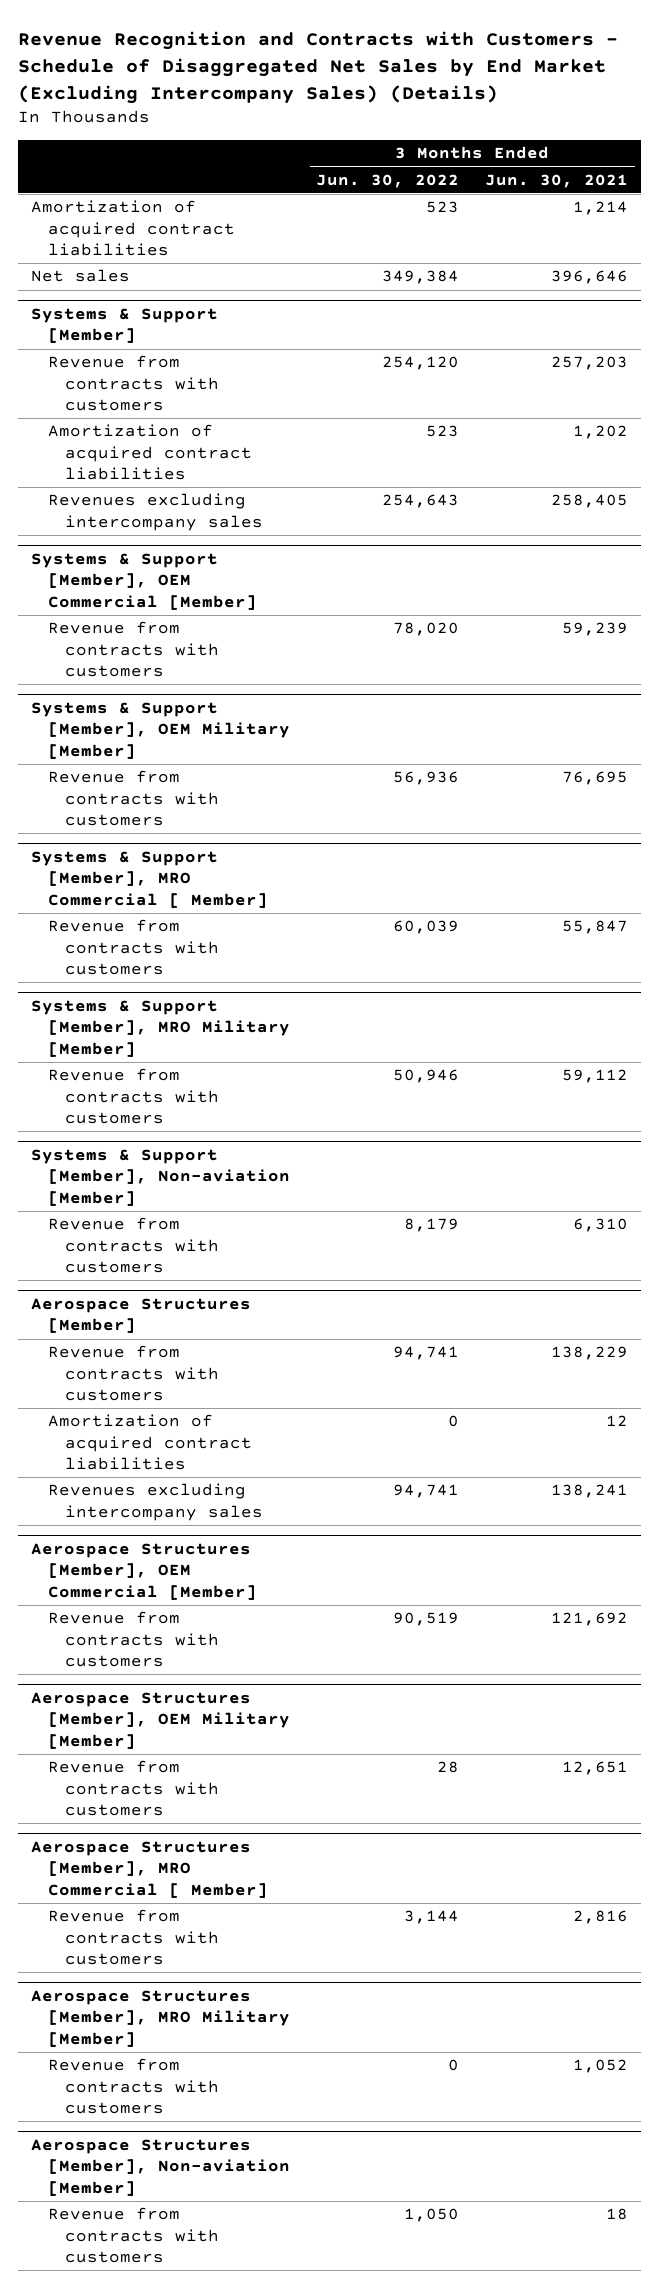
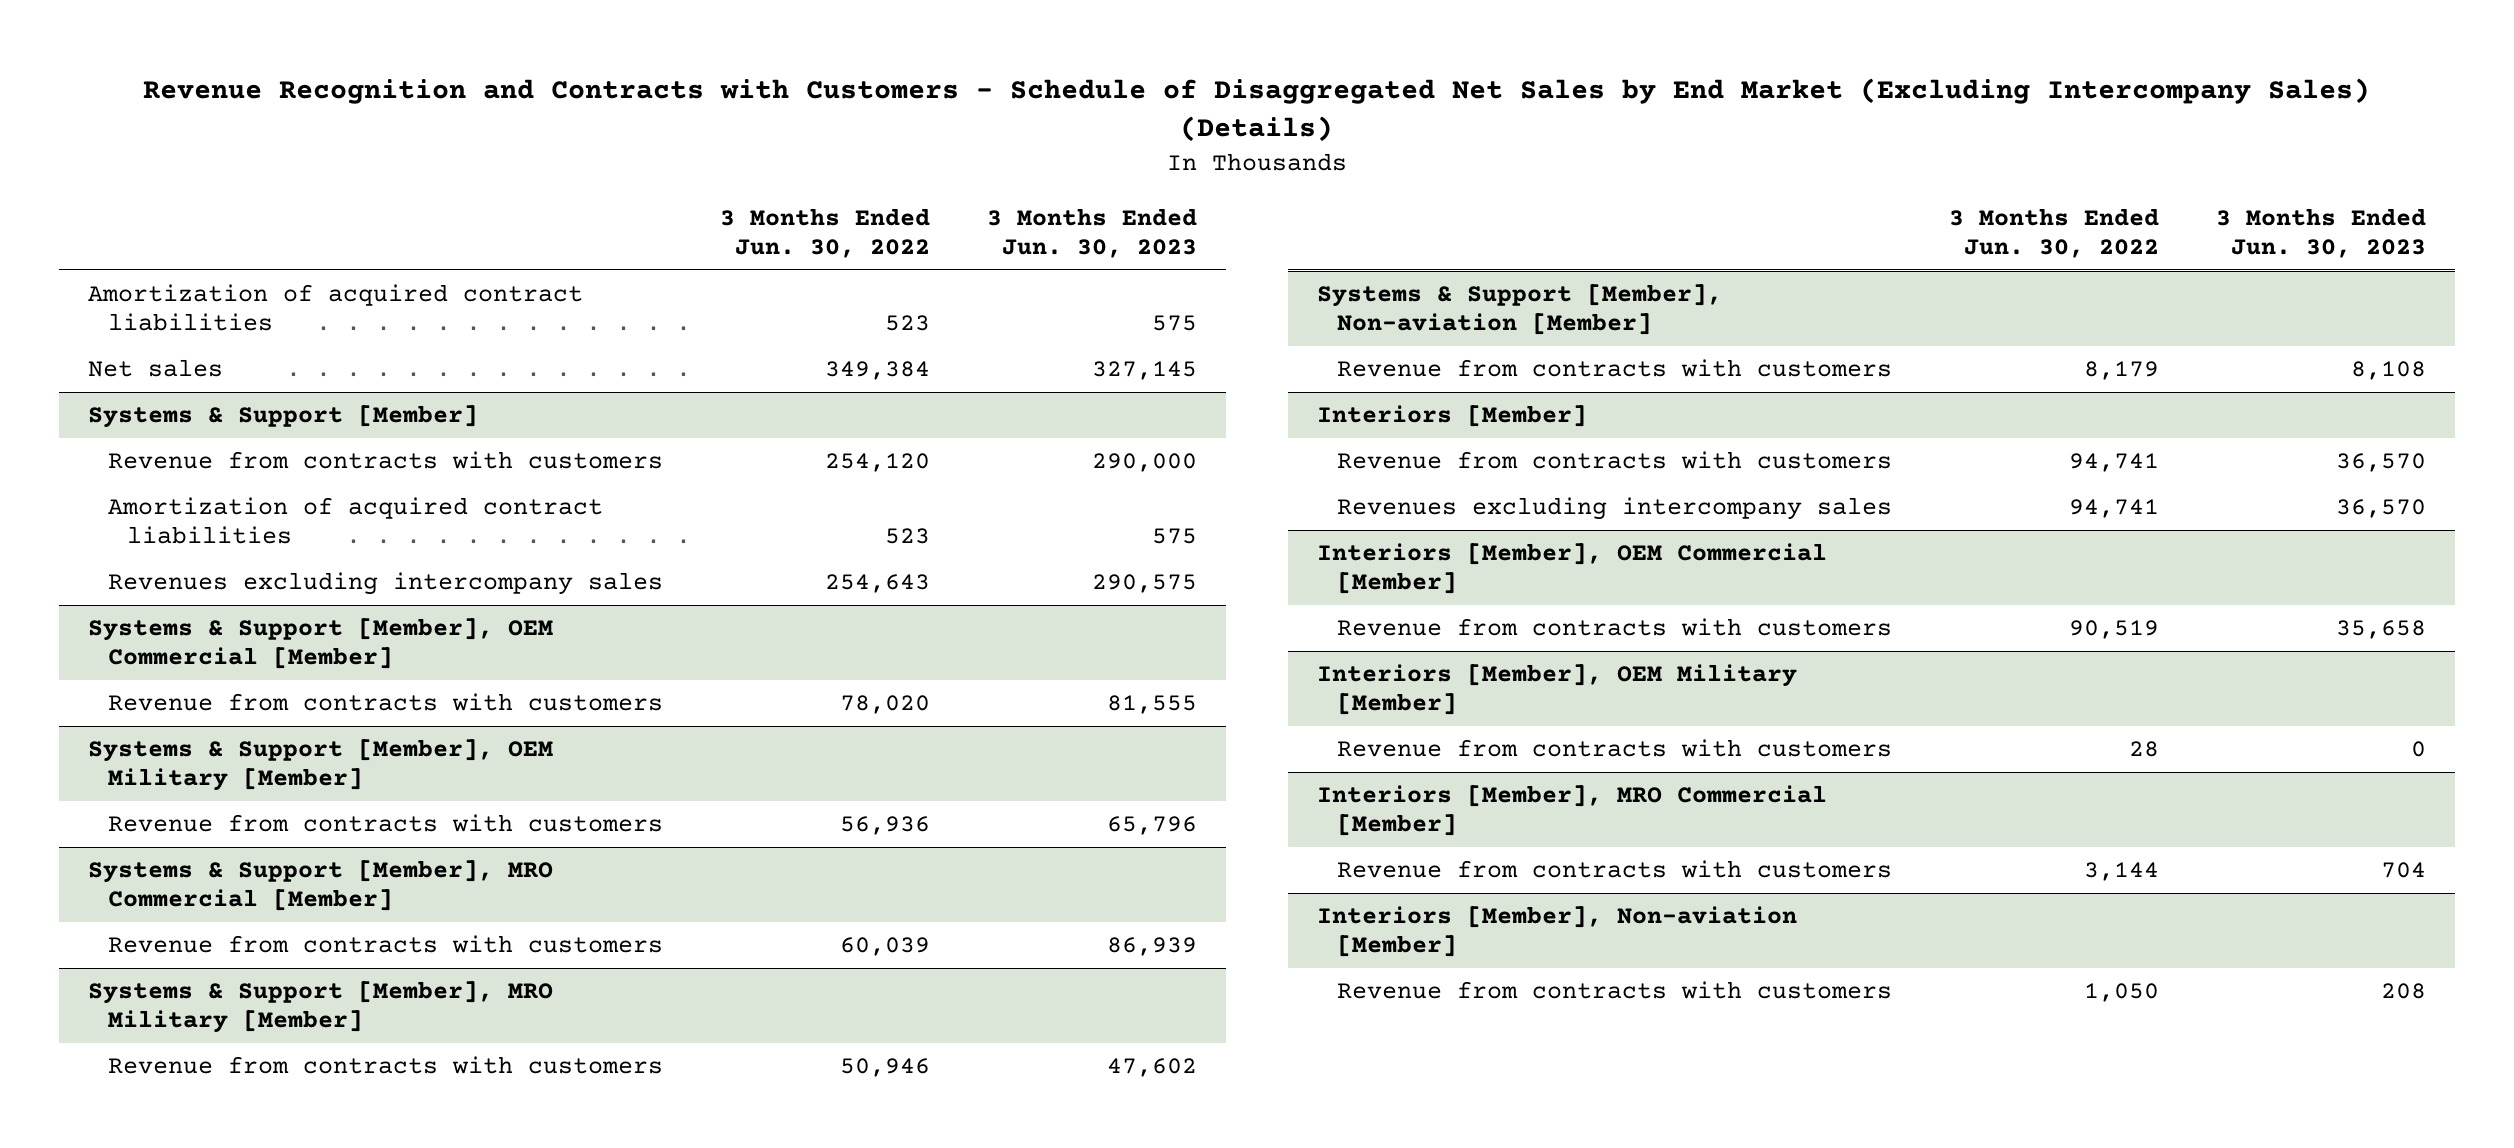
- | 3 Months Ended Jun. 30, 2022 | 3 Months Ended Jun. 30, 2021
+ | 3 Months Ended Jun. 30, 2022 | 3 Months Ended Jun. 30, 2023
- Systems & Support [Member], MRO Commercial [ Member]
+ Systems & Support [Member], MRO Commercial [Member]
- Aerospace Structures [Member]
+ Interiors [Member]
- Amortization of acquired contract liabilities | 0 | 12
- Aerospace Structures [Member], OEM Commercial [Member]
+ Interiors [Member], OEM Commercial [Member]
- Aerospace Structures [Member], OEM Military [Member]
+ Interiors [Member], OEM Military [Member]
- Aerospace Structures [Member], MRO Commercial [ Member]
+ Interiors [Member], MRO Commercial [Member]
- Aerospace Structures [Member], MRO Military [Member]
- Revenue from contracts with customers | 0 | 1,052
- Aerospace Structures [Member], Non-aviation [Member]
+ Interiors [Member], Non-aviation [Member]

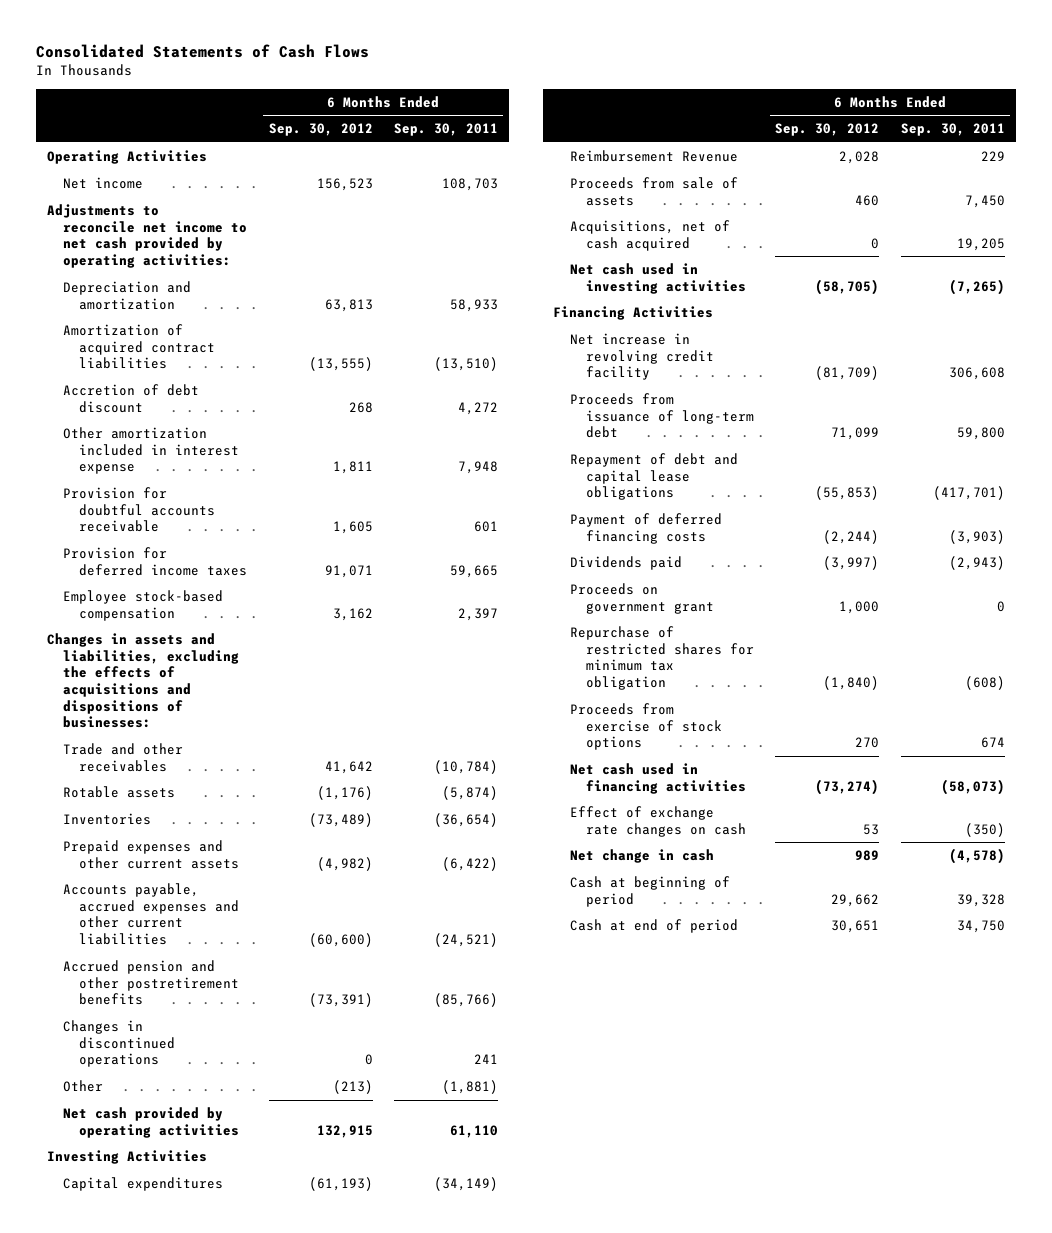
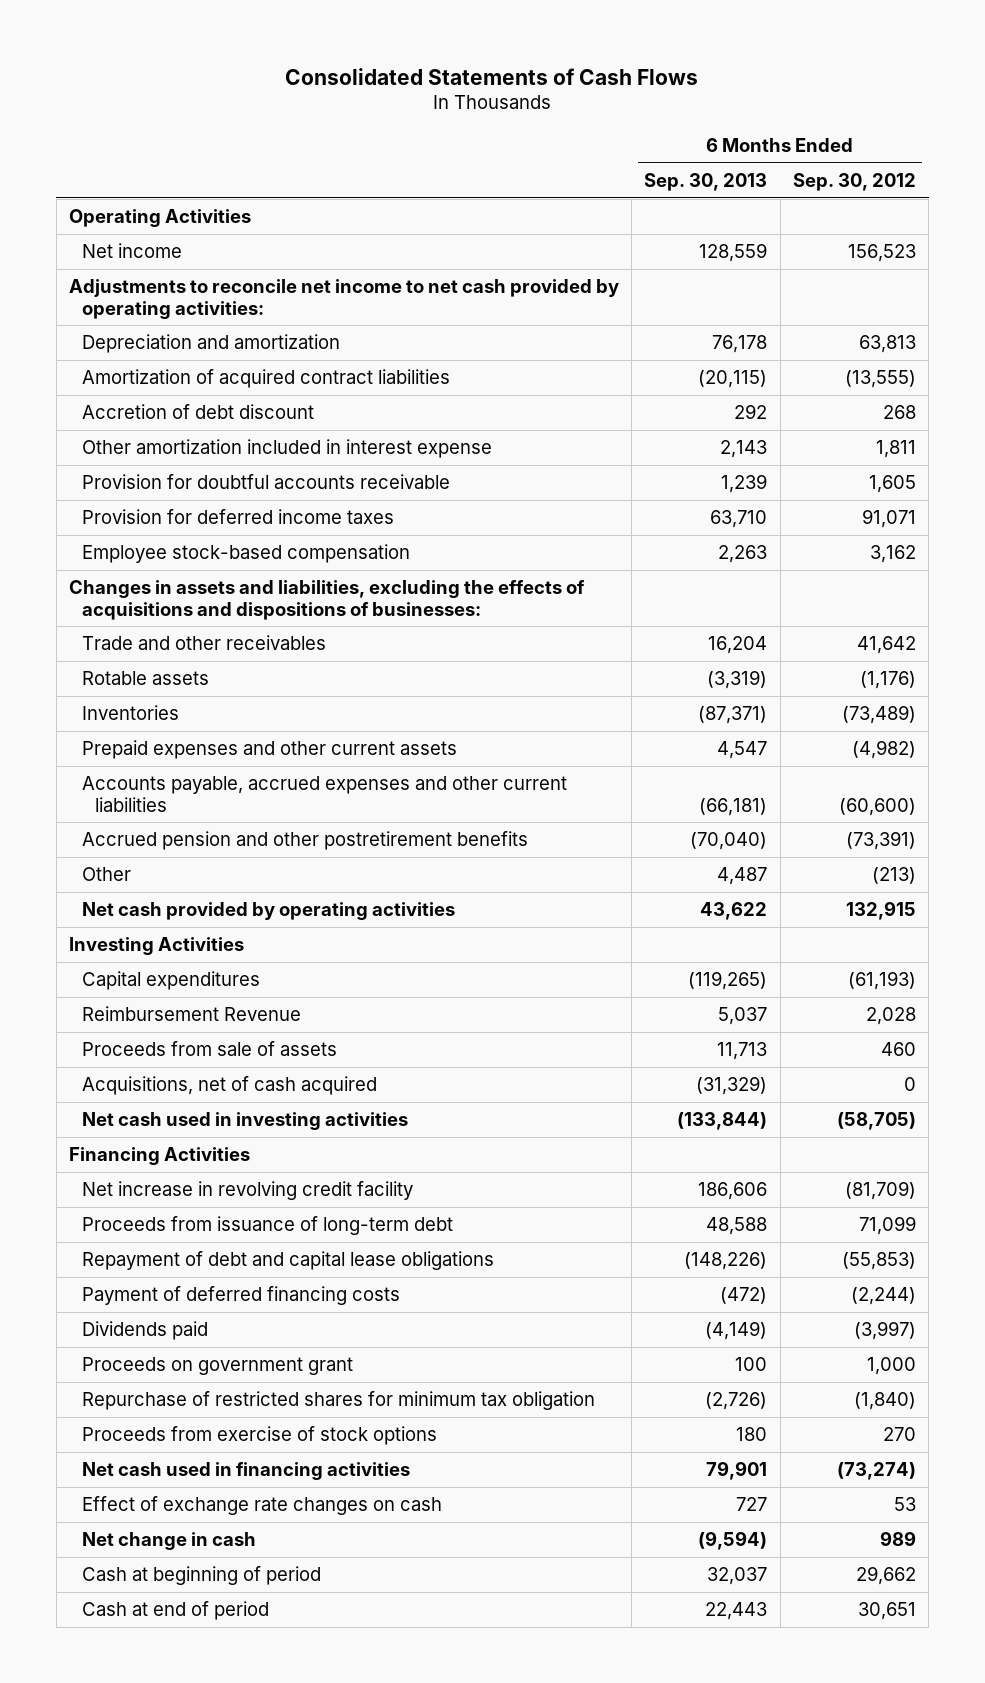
- | 6 Months Ended Sep. 30, 2012 | 6 Months Ended Sep. 30, 2011
+ | 6 Months Ended Sep. 30, 2013 | 6 Months Ended Sep. 30, 2012
- Changes in discontinued operations | 0 | 241

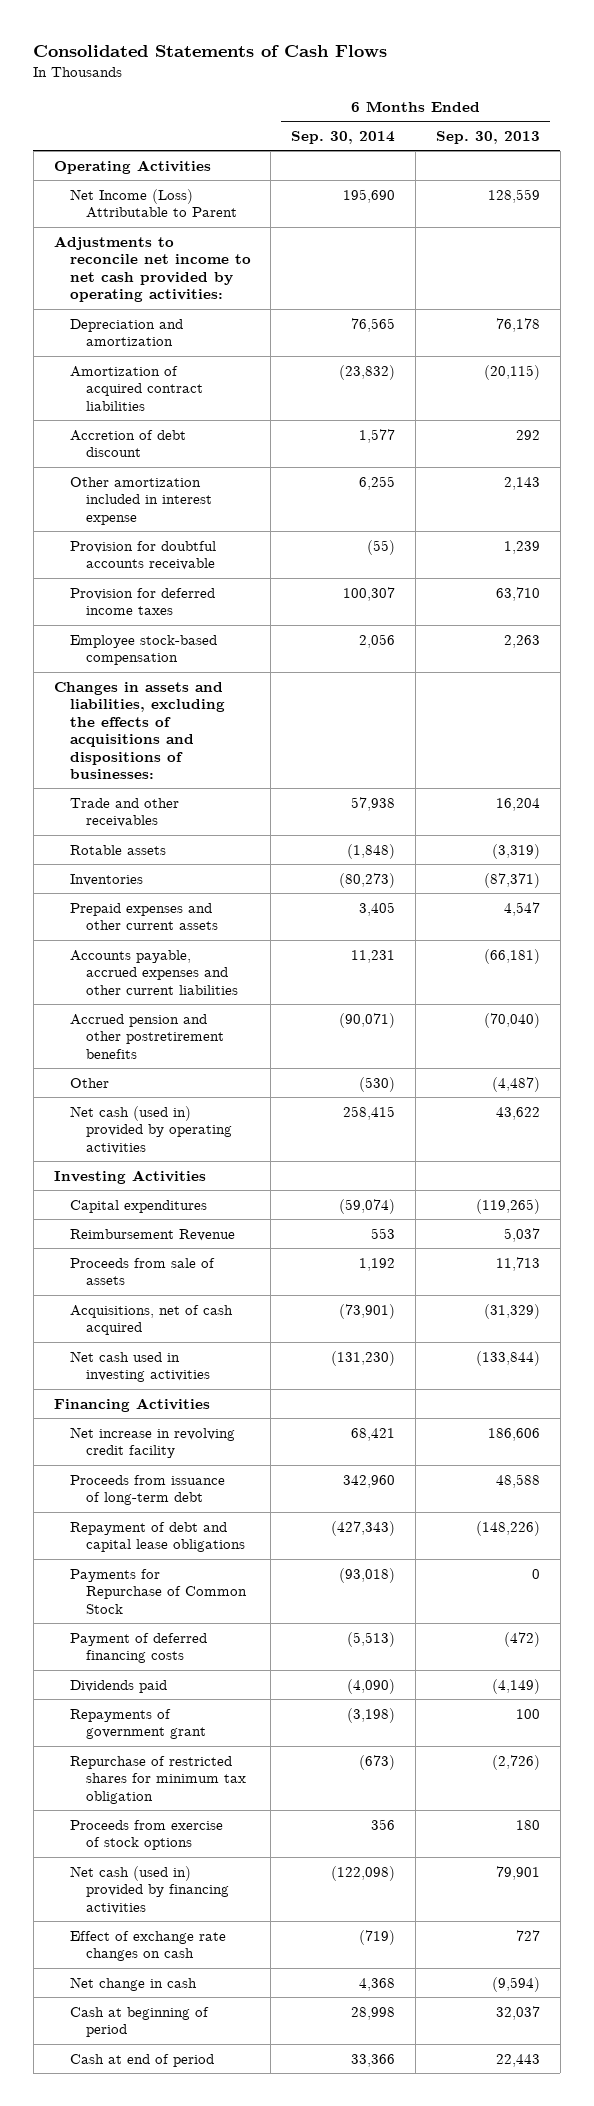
- | 6 Months Ended Sep. 30, 2013 | 6 Months Ended Sep. 30, 2012
+ | 6 Months Ended Sep. 30, 2014 | 6 Months Ended Sep. 30, 2013
- Net income | 128,559 | 156,523
+ Net Income (Loss) Attributable to Parent | 195,690 | 128,559
- Other | 4,487 | (213)
- Net cash provided by operating activities | 43,622 | 132,915
+ Other | (530) | (4,487)
+ Net cash (used in) provided by operating activities | 258,415 | 43,622
+ Payments for Repurchase of Common Stock | (93,018) | 0
- Proceeds on government grant | 100 | 1,000
+ Repayments of government grant | (3,198) | 100
- Net cash used in financing activities | 79,901 | (73,274)
+ Net cash (used in) provided by financing activities | (122,098) | 79,901

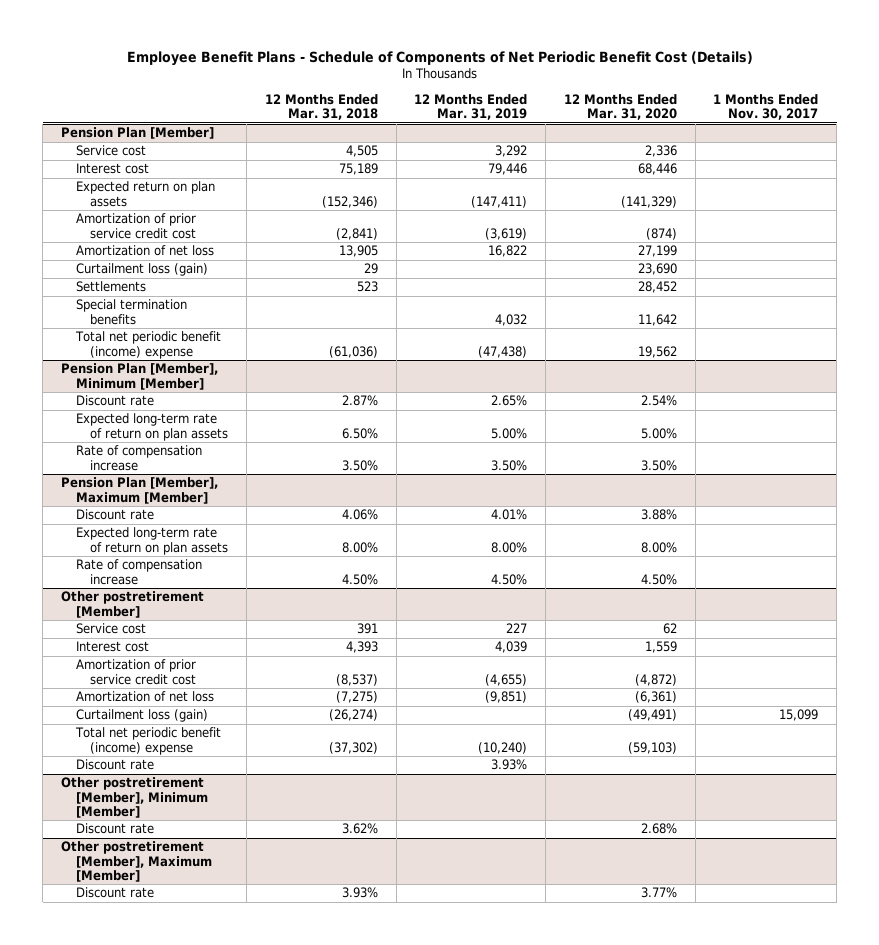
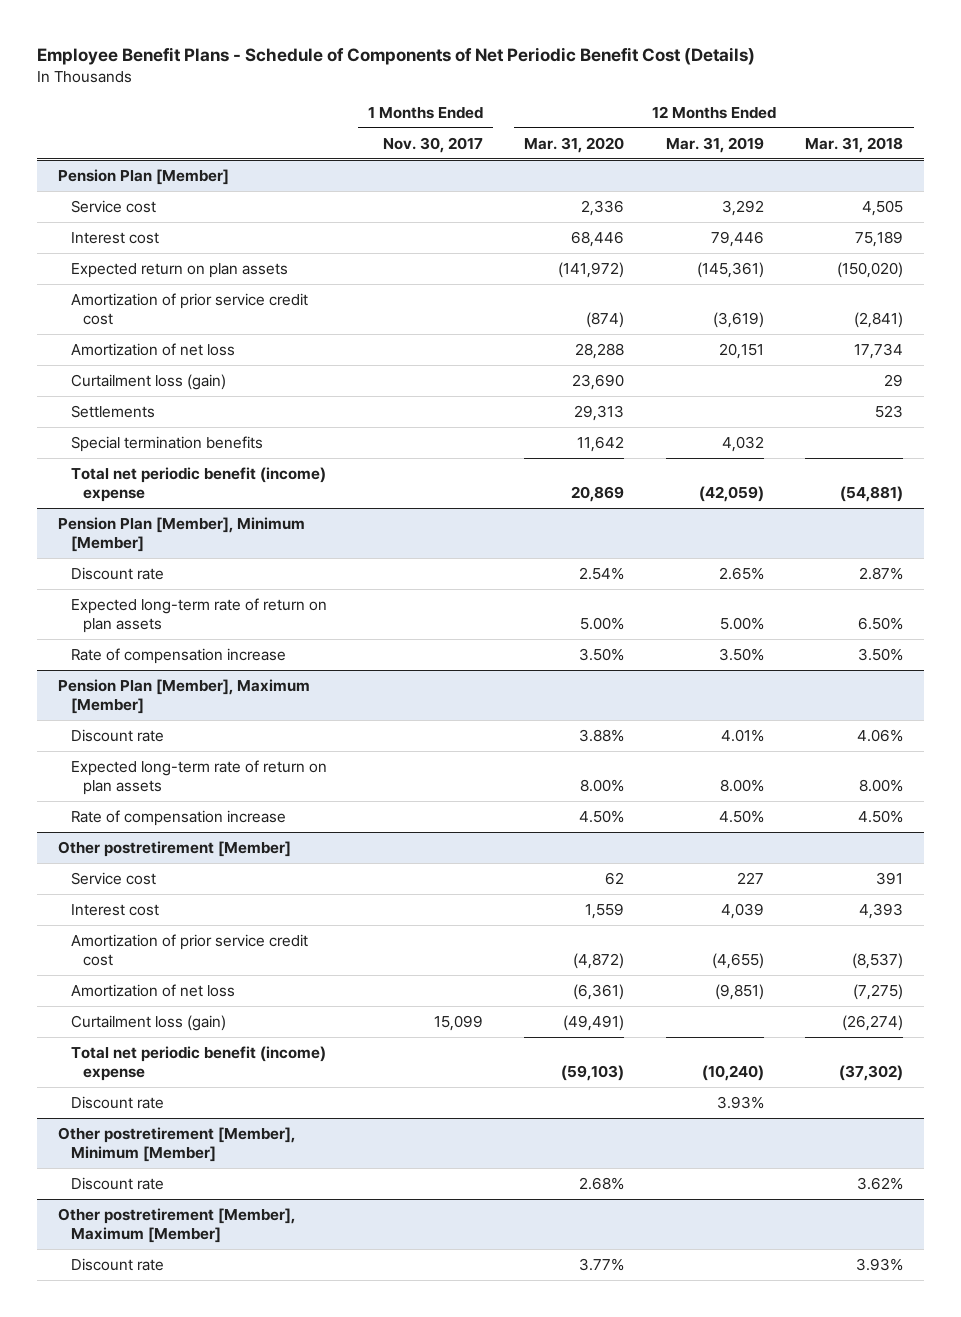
- | 12 Months Ended Mar. 31, 2018 | 12 Months Ended Mar. 31, 2019 | 12 Months Ended Mar. 31, 2020 | 1 Months Ended Nov. 30, 2017
+ | 1 Months Ended Nov. 30, 2017 | 12 Months Ended Mar. 31, 2020 | 12 Months Ended Mar. 31, 2019 | 12 Months Ended Mar. 31, 2018
@ Pension Plan [Member]
- Expected return on plan assets | (152,346) | (147,411) | (141,329) |
+ Expected return on plan assets | | (141,972) | (145,361) | (150,020)
- Amortization of net loss | 13,905 | 16,822 | 27,199 |
+ Amortization of net loss | | 28,288 | 20,151 | 17,734
- Settlements | 523 | | 28,452 |
+ Settlements | | 29,313 | | 523
- Total net periodic benefit (income) expense | (61,036) | (47,438) | 19,562 |
+ Total net periodic benefit (income) expense | | 20,869 | (42,059) | (54,881)

